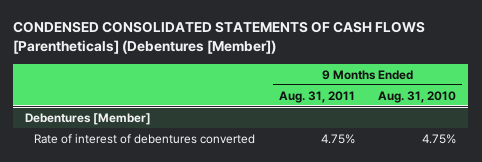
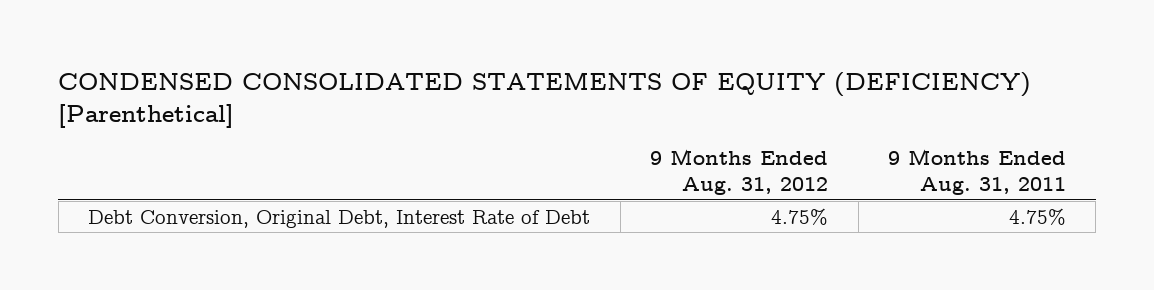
- CONDENSED CONSOLIDATED STATEMENTS OF CASH FLOWS [Parentheticals] (Debentures [Member])
+ CONDENSED CONSOLIDATED STATEMENTS OF EQUITY (DEFICIENCY) [Parenthetical]
- | 9 Months Ended Aug. 31, 2011 | 9 Months Ended Aug. 31, 2010
+ | 9 Months Ended Aug. 31, 2012 | 9 Months Ended Aug. 31, 2011
- Debentures [Member]
- Rate of interest of debentures converted | 4.75% | 4.75%
+ Debt Conversion, Original Debt, Interest Rate of Debt | 4.75% | 4.75%

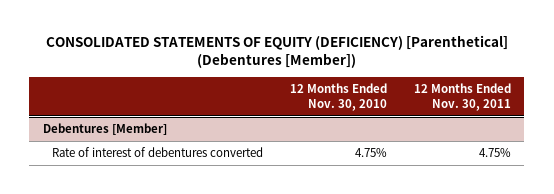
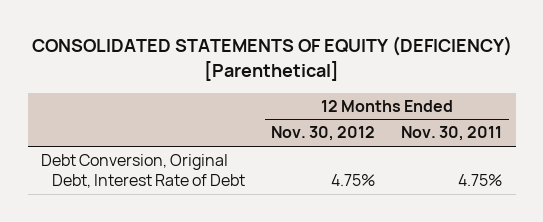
- CONSOLIDATED STATEMENTS OF EQUITY (DEFICIENCY) [Parenthetical] (Debentures [Member])
+ CONSOLIDATED STATEMENTS OF EQUITY (DEFICIENCY) [Parenthetical]
- | 12 Months Ended Nov. 30, 2010 | 12 Months Ended Nov. 30, 2011
+ | 12 Months Ended Nov. 30, 2012 | 12 Months Ended Nov. 30, 2011
- Debentures [Member]
- Rate of interest of debentures converted | 4.75% | 4.75%
+ Debt Conversion, Original Debt, Interest Rate of Debt | 4.75% | 4.75%

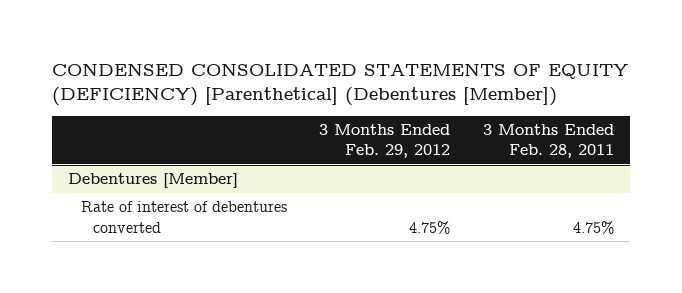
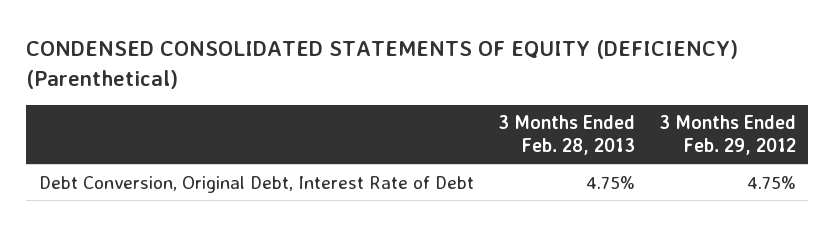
- CONDENSED CONSOLIDATED STATEMENTS OF EQUITY (DEFICIENCY) [Parenthetical] (Debentures [Member])
+ CONDENSED CONSOLIDATED STATEMENTS OF EQUITY (DEFICIENCY) (Parenthetical)
- | 3 Months Ended Feb. 29, 2012 | 3 Months Ended Feb. 28, 2011
+ | 3 Months Ended Feb. 28, 2013 | 3 Months Ended Feb. 29, 2012
- Debentures [Member]
- Rate of interest of debentures converted | 4.75% | 4.75%
+ Debt Conversion, Original Debt, Interest Rate of Debt | 4.75% | 4.75%

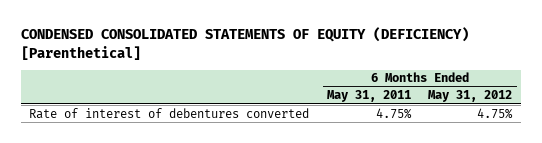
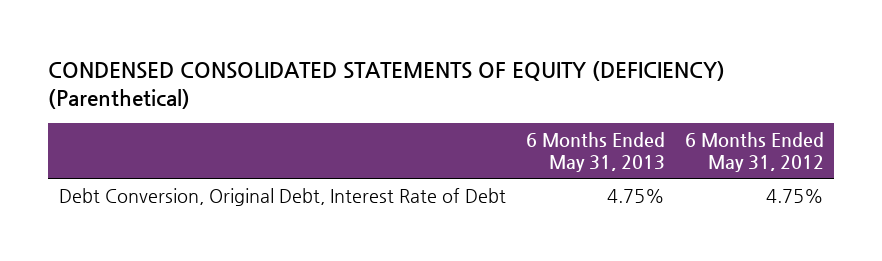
- CONDENSED CONSOLIDATED STATEMENTS OF EQUITY (DEFICIENCY) [Parenthetical]
+ CONDENSED CONSOLIDATED STATEMENTS OF EQUITY (DEFICIENCY) (Parenthetical)
- | 6 Months Ended May 31, 2011 | 6 Months Ended May 31, 2012
+ | 6 Months Ended May 31, 2013 | 6 Months Ended May 31, 2012
- Rate of interest of debentures converted | 4.75% | 4.75%
+ Debt Conversion, Original Debt, Interest Rate of Debt | 4.75% | 4.75%

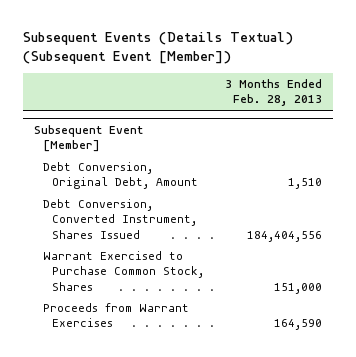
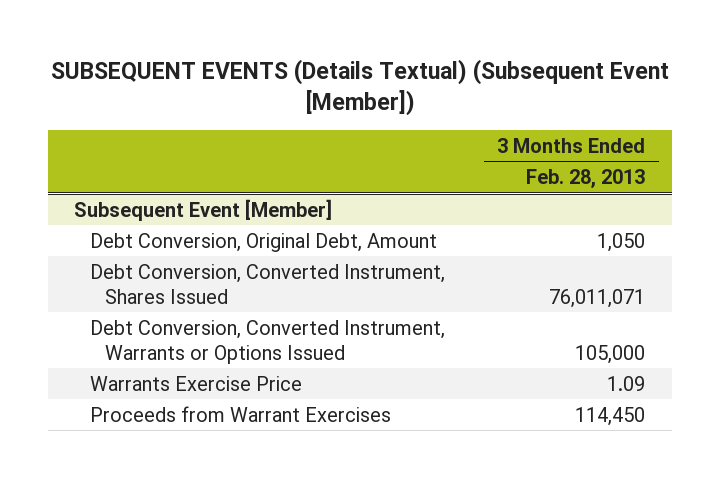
- Subsequent Events (Details Textual) (Subsequent Event [Member])
+ SUBSEQUENT EVENTS (Details Textual) (Subsequent Event [Member])
@ Subsequent Event [Member]
- Debt Conversion, Original Debt, Amount | 1,510
- Debt Conversion, Converted Instrument, Shares Issued | 184,404,556
- Warrant Exercised to Purchase Common Stock, Shares | 151,000
- Proceeds from Warrant Exercises | 164,590
+ Debt Conversion, Original Debt, Amount | 1,050
+ Debt Conversion, Converted Instrument, Shares Issued | 76,011,071
+ Debt Conversion, Converted Instrument, Warrants or Options Issued | 105,000
+ Warrants Exercise Price | 1.09
+ Proceeds from Warrant Exercises | 114,450

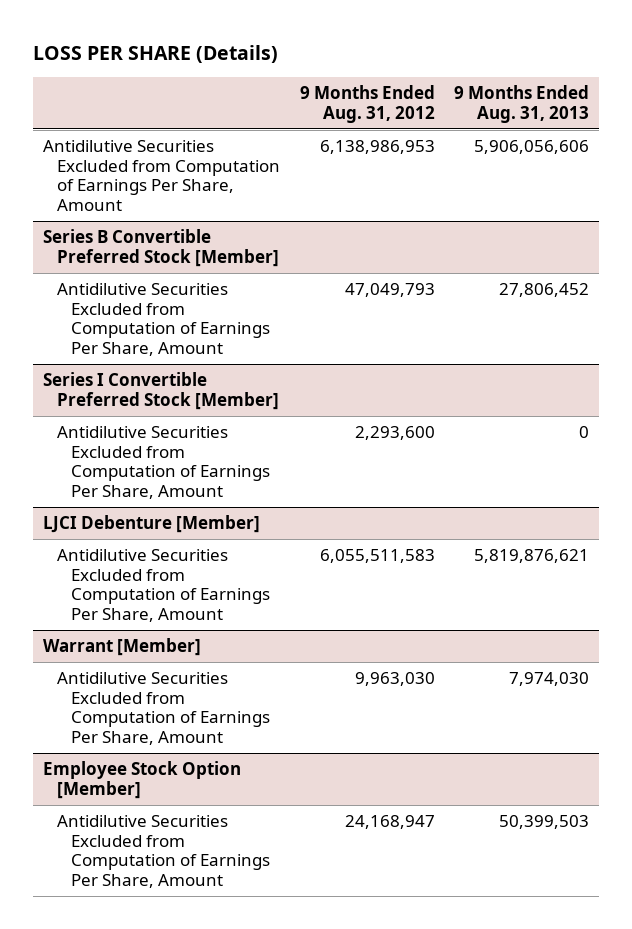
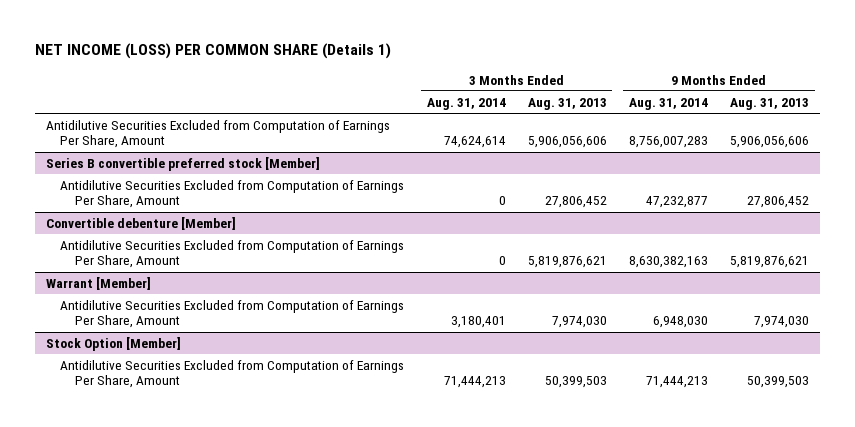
- LOSS PER SHARE (Details)
+ NET INCOME (LOSS) PER COMMON SHARE (Details 1)
- | 9 Months Ended Aug. 31, 2012 | 9 Months Ended Aug. 31, 2013
+ | 3 Months Ended Aug. 31, 2014 | 3 Months Ended Aug. 31, 2013 | 9 Months Ended Aug. 31, 2014 | 9 Months Ended Aug. 31, 2013
- Series B Convertible Preferred Stock [Member]
+ Series B convertible preferred stock [Member]
- Series I Convertible Preferred Stock [Member]
- Antidilutive Securities Excluded from Computation of Earnings Per Share, Amount | 2,293,600 | 0
- LJCI Debenture [Member]
+ Convertible debenture [Member]
- Employee Stock Option [Member]
+ Stock Option [Member]

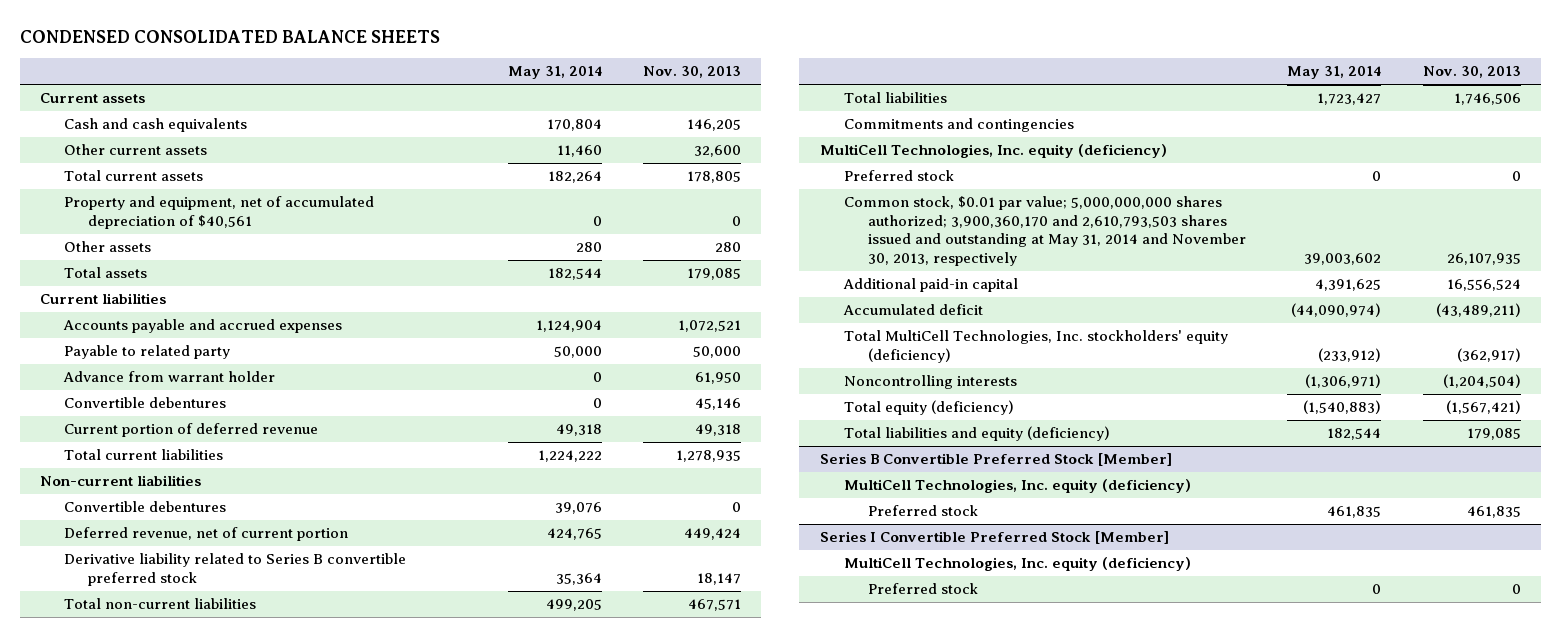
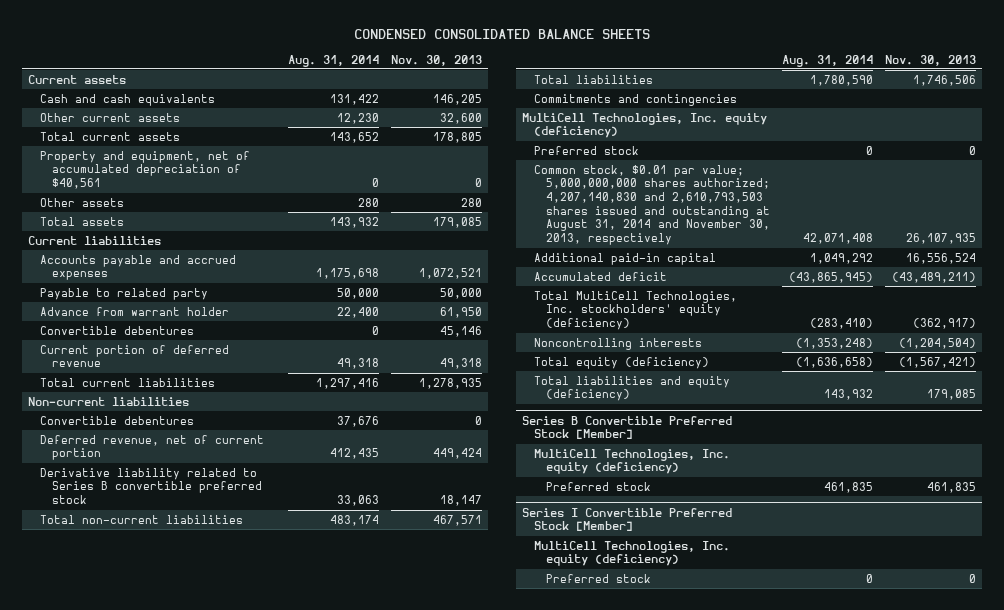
- | May 31, 2014 | Nov. 30, 2013
+ | Aug. 31, 2014 | Nov. 30, 2013
- Common stock, $0.01 par value; 5,000,000,000 shares authorized; 3,900,360,170 and 2,610,793,503 shares issued and outstanding at May 31, 2014 and November 30, 2013, respectively | 39,003,602 | 26,107,935
+ Common stock, $0.01 par value; 5,000,000,000 shares authorized; 4,207,140,830 and 2,610,793,503 shares issued and outstanding at August 31, 2014 and November 30, 2013, respectively | 42,071,408 | 26,107,935

